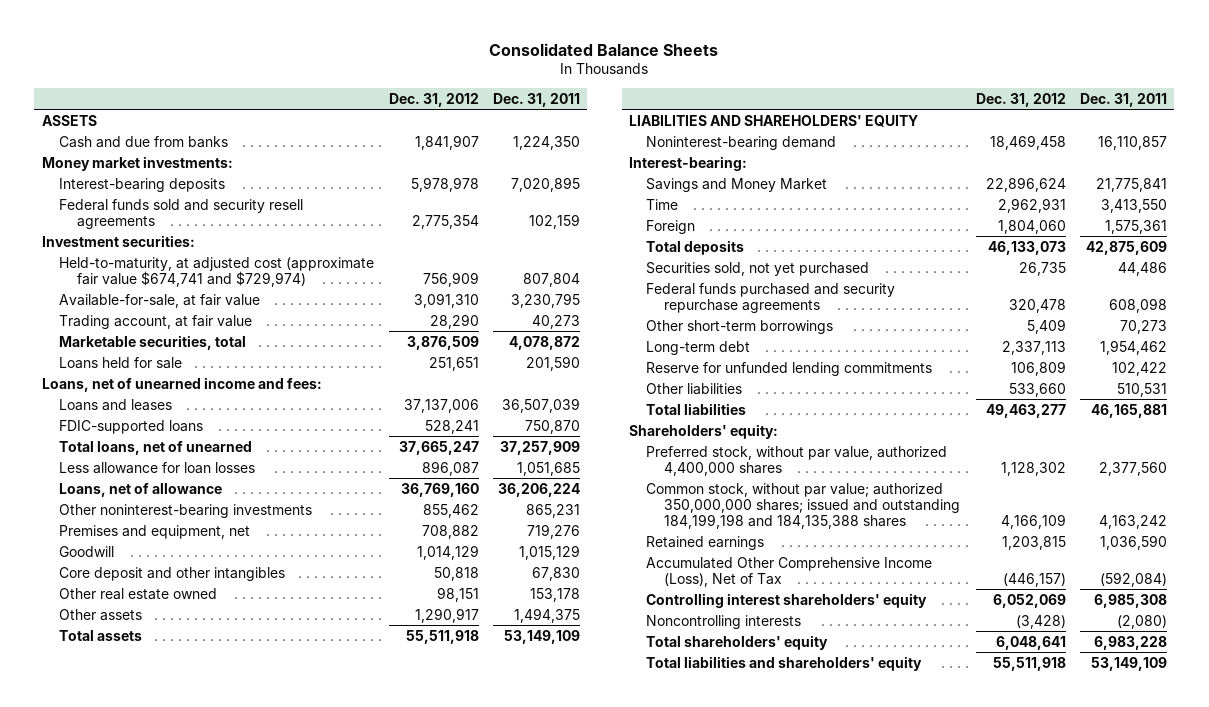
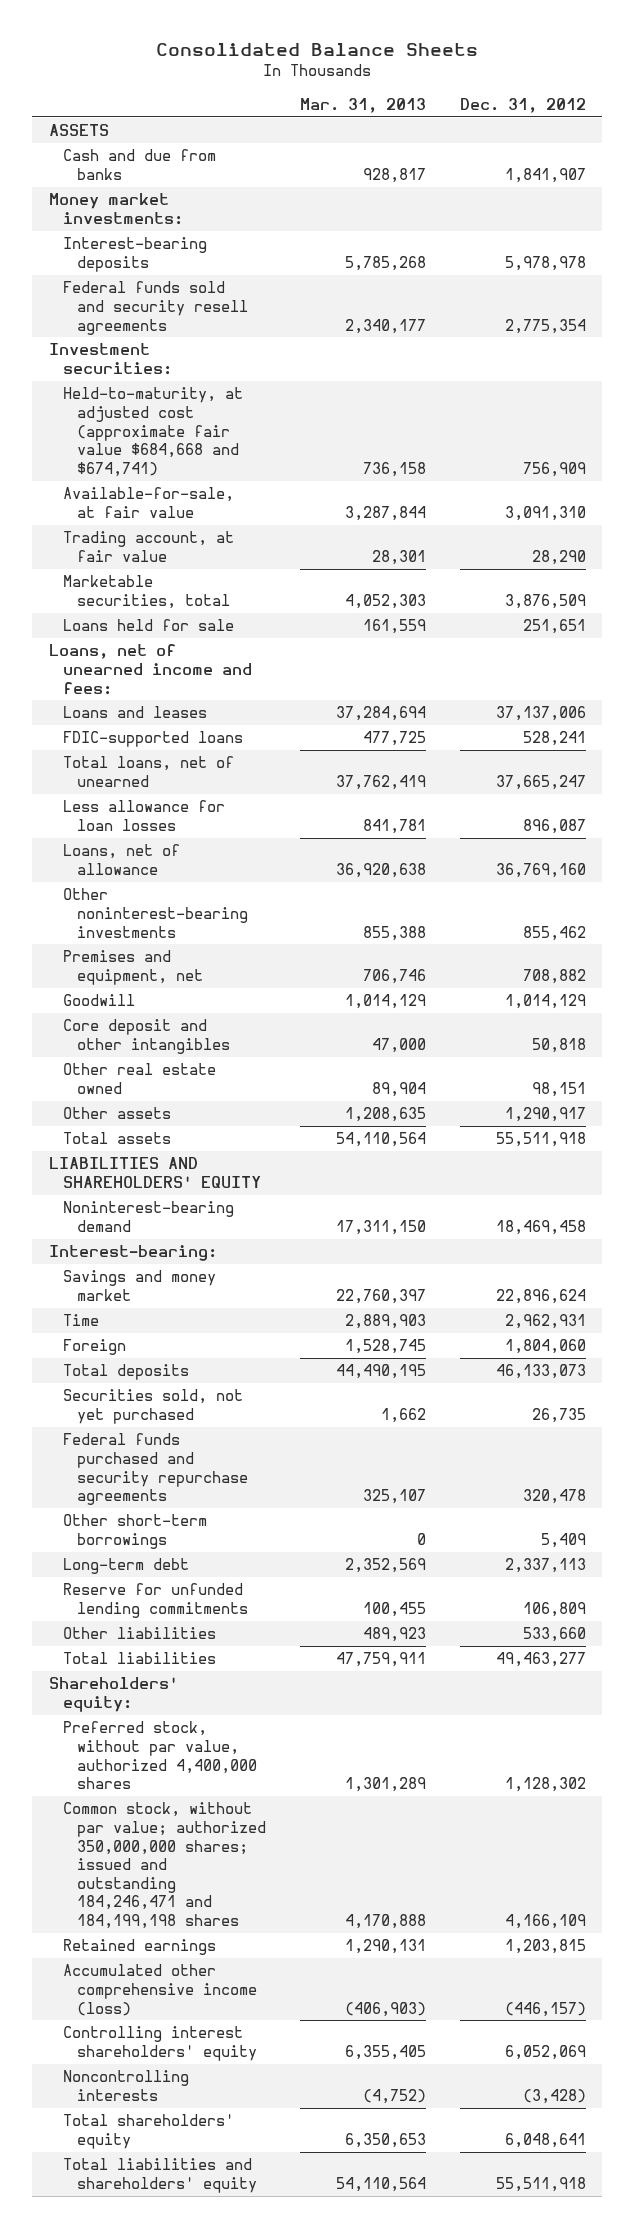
- | Dec. 31, 2012 | Dec. 31, 2011
+ | Mar. 31, 2013 | Dec. 31, 2012
- Held-to-maturity, at adjusted cost (approximate fair value $674,741 and $729,974) | 756,909 | 807,804
+ Held-to-maturity, at adjusted cost (approximate fair value $684,668 and $674,741) | 736,158 | 756,909
- Savings and Money Market | 22,896,624 | 21,775,841
+ Savings and money market | 22,760,397 | 22,896,624
- Common stock, without par value; authorized 350,000,000 shares; issued and outstanding 184,199,198 and 184,135,388 shares | 4,166,109 | 4,163,242
+ Common stock, without par value; authorized 350,000,000 shares; issued and outstanding 184,246,471 and 184,199,198 shares | 4,170,888 | 4,166,109
- Accumulated Other Comprehensive Income (Loss), Net of Tax | (446,157) | (592,084)
+ Accumulated other comprehensive income (loss) | (406,903) | (446,157)

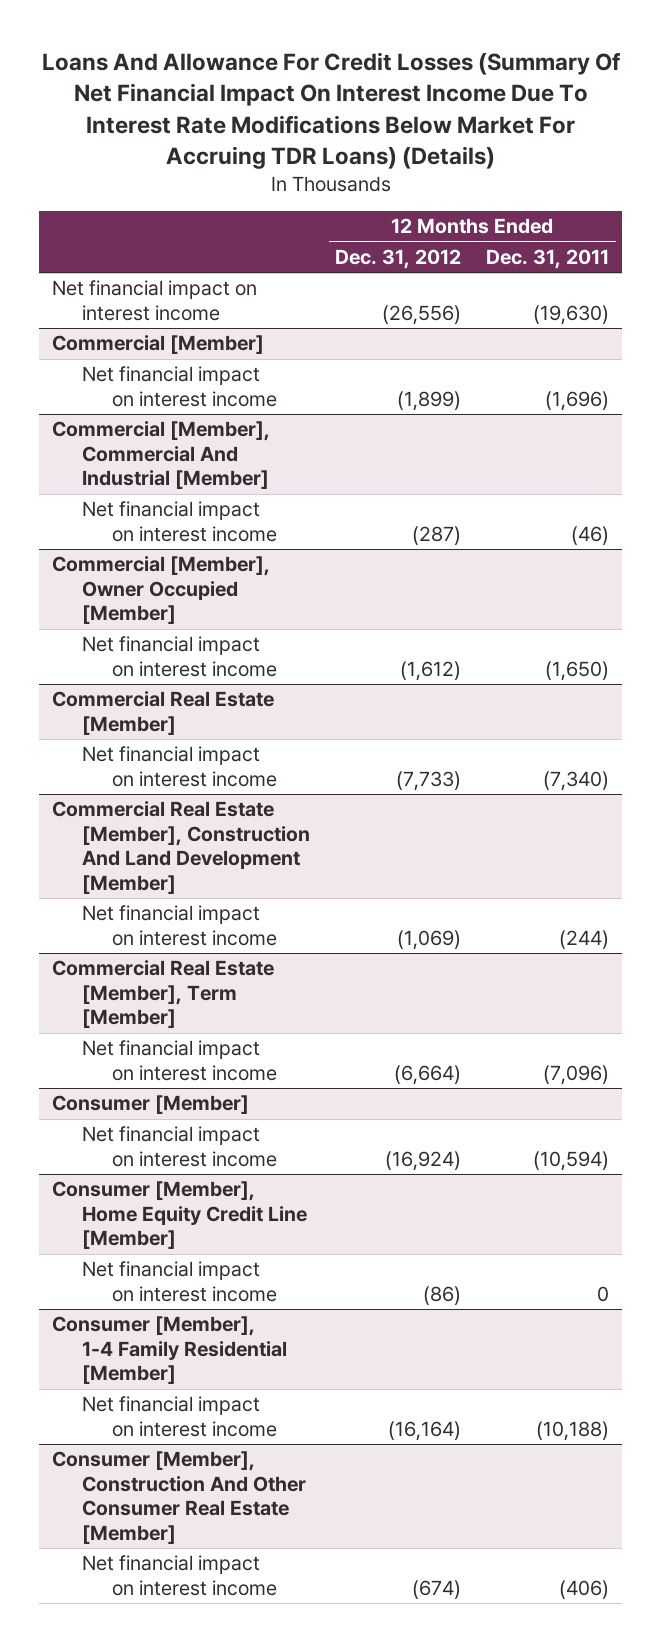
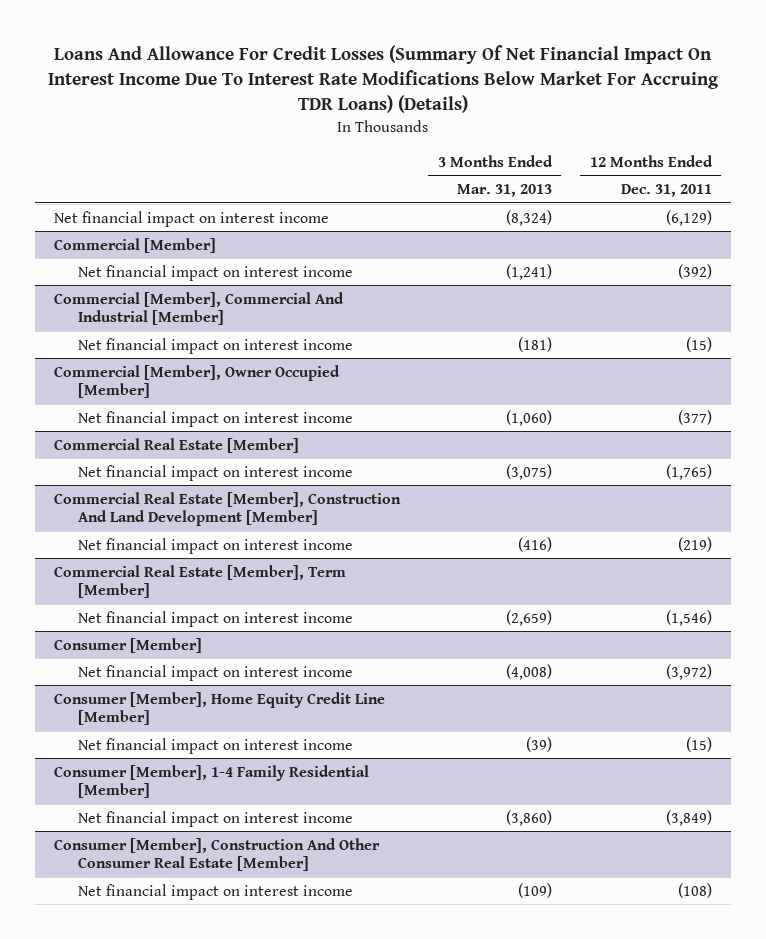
- | 12 Months Ended Dec. 31, 2012 | 12 Months Ended Dec. 31, 2011
+ | 3 Months Ended Mar. 31, 2013 | 12 Months Ended Dec. 31, 2011
- Net financial impact on interest income | (26,556) | (19,630)
+ Net financial impact on interest income | (8,324) | (6,129)
@ Commercial [Member]
- Net financial impact on interest income | (1,899) | (1,696)
+ Net financial impact on interest income | (1,241) | (392)
@ Commercial [Member], Commercial And Industrial [Member]
- Net financial impact on interest income | (287) | (46)
+ Net financial impact on interest income | (181) | (15)
@ Commercial [Member], Owner Occupied [Member]
- Net financial impact on interest income | (1,612) | (1,650)
+ Net financial impact on interest income | (1,060) | (377)
@ Commercial Real Estate [Member]
- Net financial impact on interest income | (7,733) | (7,340)
+ Net financial impact on interest income | (3,075) | (1,765)
@ Commercial Real Estate [Member], Construction And Land Development [Member]
- Net financial impact on interest income | (1,069) | (244)
+ Net financial impact on interest income | (416) | (219)
@ Commercial Real Estate [Member], Term [Member]
- Net financial impact on interest income | (6,664) | (7,096)
+ Net financial impact on interest income | (2,659) | (1,546)
@ Consumer [Member]
- Net financial impact on interest income | (16,924) | (10,594)
+ Net financial impact on interest income | (4,008) | (3,972)
@ Consumer [Member], Home Equity Credit Line [Member]
- Net financial impact on interest income | (86) | 0
+ Net financial impact on interest income | (39) | (15)
@ Consumer [Member], 1-4 Family Residential [Member]
- Net financial impact on interest income | (16,164) | (10,188)
+ Net financial impact on interest income | (3,860) | (3,849)
@ Consumer [Member], Construction And Other Consumer Real Estate [Member]
- Net financial impact on interest income | (674) | (406)
+ Net financial impact on interest income | (109) | (108)

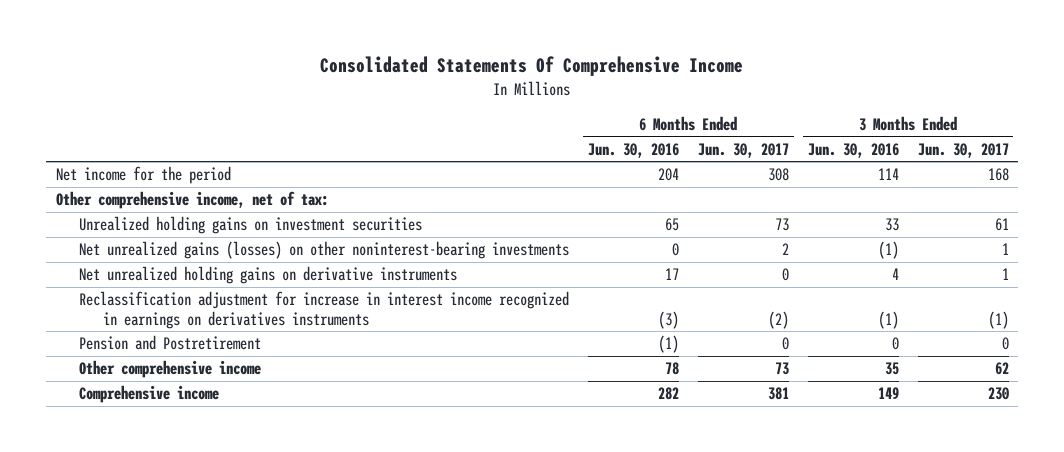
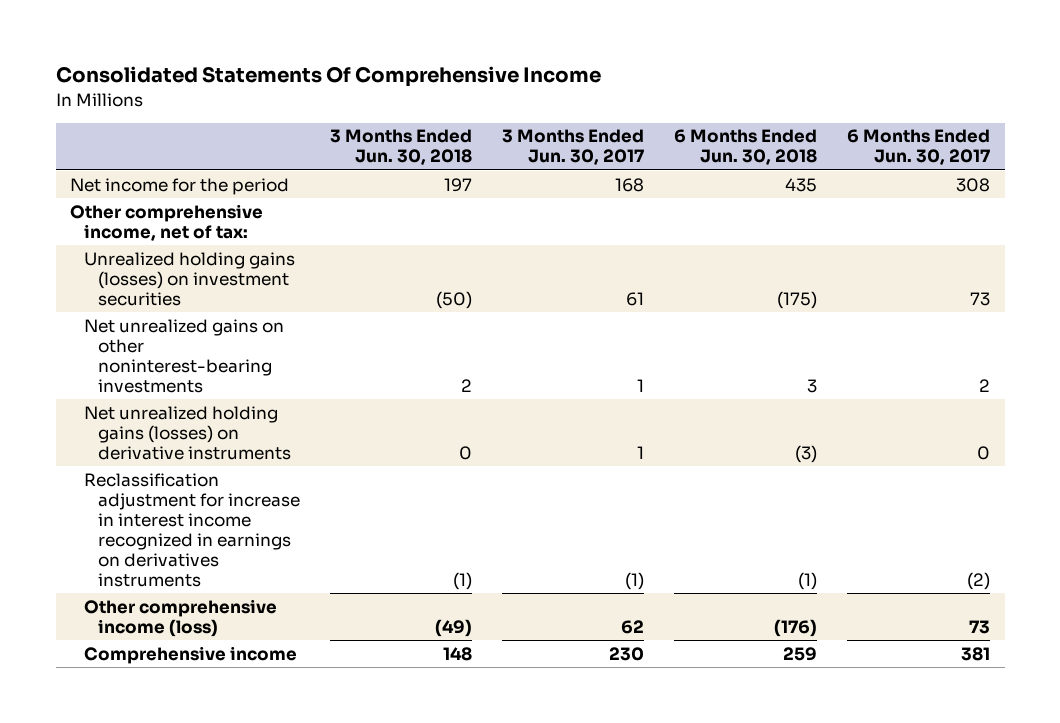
- | 6 Months Ended Jun. 30, 2016 | 6 Months Ended Jun. 30, 2017 | 3 Months Ended Jun. 30, 2016 | 3 Months Ended Jun. 30, 2017
+ | 3 Months Ended Jun. 30, 2018 | 3 Months Ended Jun. 30, 2017 | 6 Months Ended Jun. 30, 2018 | 6 Months Ended Jun. 30, 2017
- Unrealized holding gains on investment securities | 65 | 73 | 33 | 61
- Net unrealized gains (losses) on other noninterest-bearing investments | 0 | 2 | (1) | 1
- Net unrealized holding gains on derivative instruments | 17 | 0 | 4 | 1
+ Unrealized holding gains (losses) on investment securities | (50) | 61 | (175) | 73
+ Net unrealized gains on other noninterest-bearing investments | 2 | 1 | 3 | 2
+ Net unrealized holding gains (losses) on derivative instruments | 0 | 1 | (3) | 0
- Pension and Postretirement | (1) | 0 | 0 | 0
- Other comprehensive income | 78 | 73 | 35 | 62
+ Other comprehensive income (loss) | (49) | 62 | (176) | 73

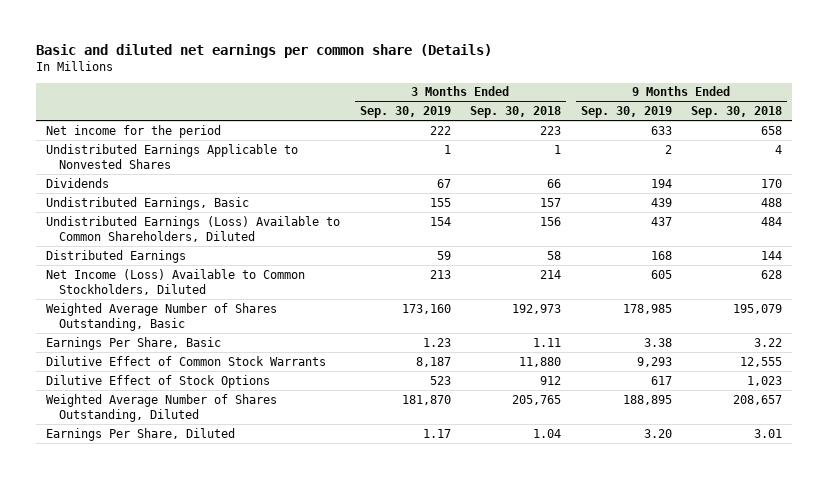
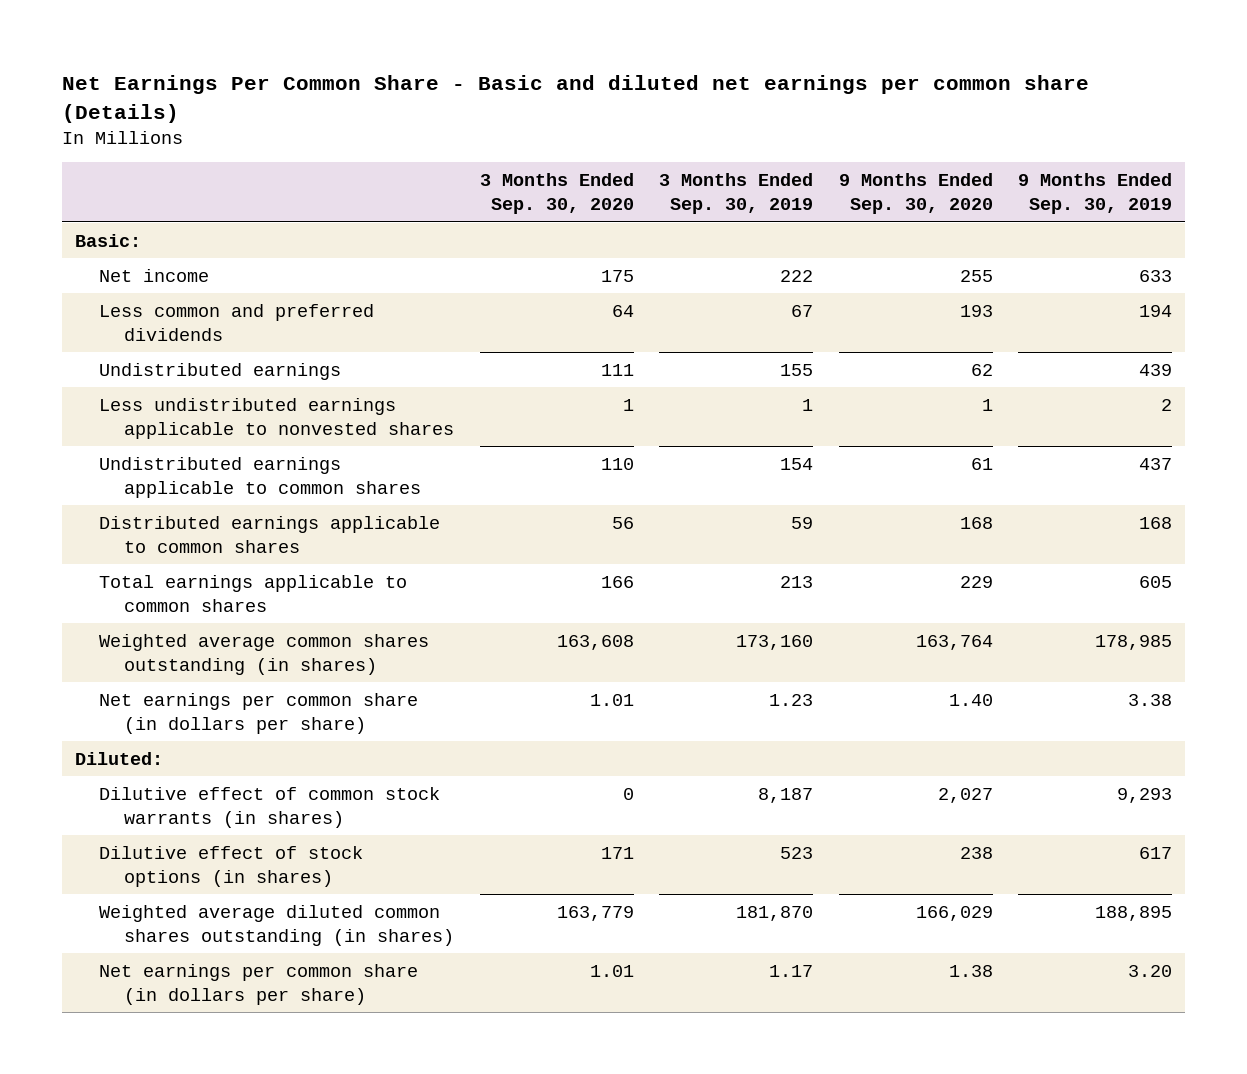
- Basic and diluted net earnings per common share (Details)
+ Net Earnings Per Common Share - Basic and diluted net earnings per common share (Details)
- | 3 Months Ended Sep. 30, 2019 | 3 Months Ended Sep. 30, 2018 | 9 Months Ended Sep. 30, 2019 | 9 Months Ended Sep. 30, 2018
+ | 3 Months Ended Sep. 30, 2020 | 3 Months Ended Sep. 30, 2019 | 9 Months Ended Sep. 30, 2020 | 9 Months Ended Sep. 30, 2019
- Net income for the period | 222 | 223 | 633 | 658
- Undistributed Earnings Applicable to Nonvested Shares | 1 | 1 | 2 | 4
- Dividends | 67 | 66 | 194 | 170
- Undistributed Earnings, Basic | 155 | 157 | 439 | 488
- Undistributed Earnings (Loss) Available to Common Shareholders, Diluted | 154 | 156 | 437 | 484
- Distributed Earnings | 59 | 58 | 168 | 144
- Net Income (Loss) Available to Common Stockholders, Diluted | 213 | 214 | 605 | 628
- Weighted Average Number of Shares Outstanding, Basic | 173,160 | 192,973 | 178,985 | 195,079
- Earnings Per Share, Basic | 1.23 | 1.11 | 3.38 | 3.22
- Dilutive Effect of Common Stock Warrants | 8,187 | 11,880 | 9,293 | 12,555
- Dilutive Effect of Stock Options | 523 | 912 | 617 | 1,023
- Weighted Average Number of Shares Outstanding, Diluted | 181,870 | 205,765 | 188,895 | 208,657
- Earnings Per Share, Diluted | 1.17 | 1.04 | 3.20 | 3.01
+ Basic:
+ Net income | 175 | 222 | 255 | 633
+ Less common and preferred dividends | 64 | 67 | 193 | 194
+ Undistributed earnings | 111 | 155 | 62 | 439
+ Less undistributed earnings applicable to nonvested shares | 1 | 1 | 1 | 2
+ Undistributed earnings applicable to common shares | 110 | 154 | 61 | 437
+ Distributed earnings applicable to common shares | 56 | 59 | 168 | 168
+ Total earnings applicable to common shares | 166 | 213 | 229 | 605
+ Weighted average common shares outstanding (in shares) | 163,608 | 173,160 | 163,764 | 178,985
+ Net earnings per common share (in dollars per share) | 1.01 | 1.23 | 1.40 | 3.38
+ Diluted:
+ Dilutive effect of common stock warrants (in shares) | 0 | 8,187 | 2,027 | 9,293
+ Dilutive effect of stock options (in shares) | 171 | 523 | 238 | 617
+ Weighted average diluted common shares outstanding (in shares) | 163,779 | 181,870 | 166,029 | 188,895
+ Net earnings per common share (in dollars per share) | 1.01 | 1.17 | 1.38 | 3.20

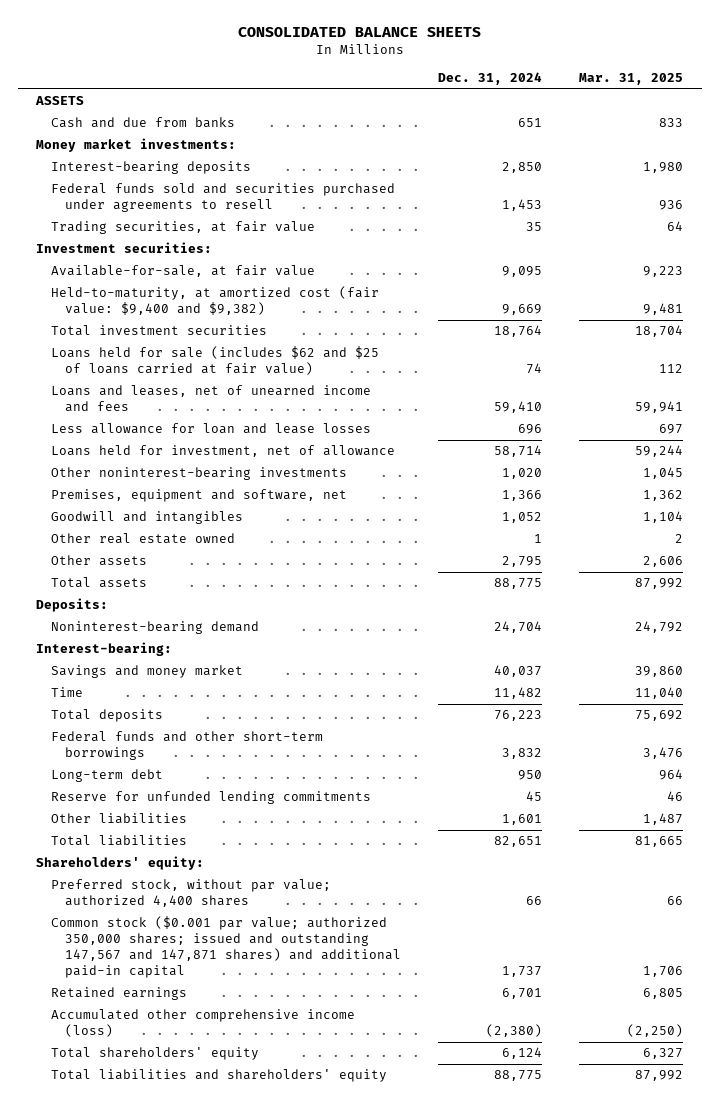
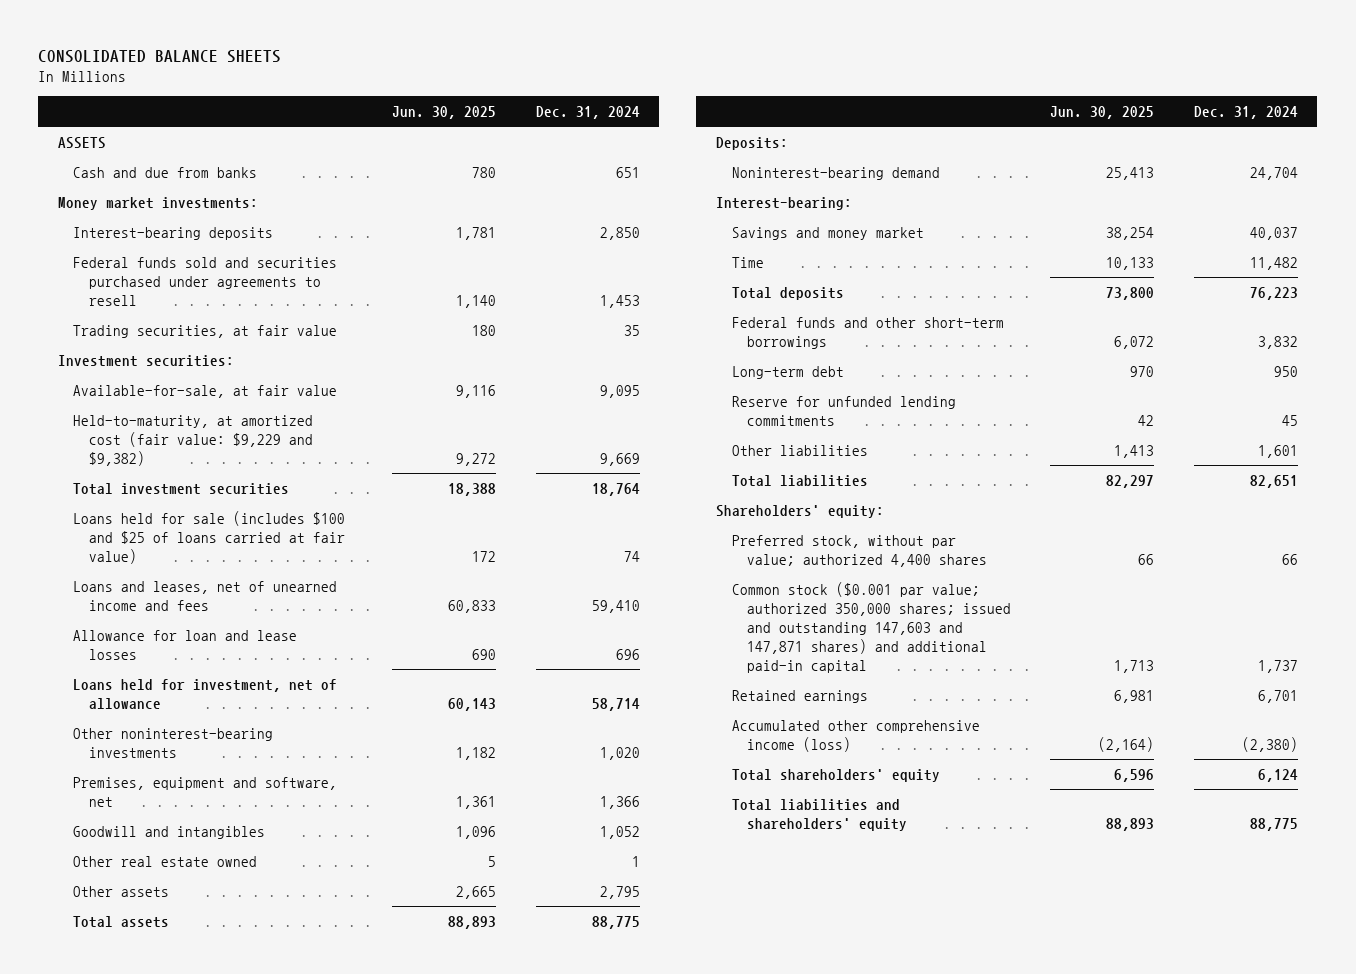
- | Dec. 31, 2024 | Mar. 31, 2025
+ | Jun. 30, 2025 | Dec. 31, 2024
- Held-to-maturity, at amortized cost (fair value: $9,400 and $9,382) | 9,669 | 9,481
+ Held-to-maturity, at amortized cost (fair value: $9,229 and $9,382) | 9,272 | 9,669
- Loans held for sale (includes $62 and $25 of loans carried at fair value) | 74 | 112
+ Loans held for sale (includes $100 and $25 of loans carried at fair value) | 172 | 74
- Less allowance for loan and lease losses | 696 | 697
+ Allowance for loan and lease losses | 690 | 696
- Common stock ($0.001 par value; authorized 350,000 shares; issued and outstanding 147,567 and 147,871 shares) and additional paid-in capital | 1,737 | 1,706
+ Common stock ($0.001 par value; authorized 350,000 shares; issued and outstanding 147,603 and 147,871 shares) and additional paid-in capital | 1,713 | 1,737

